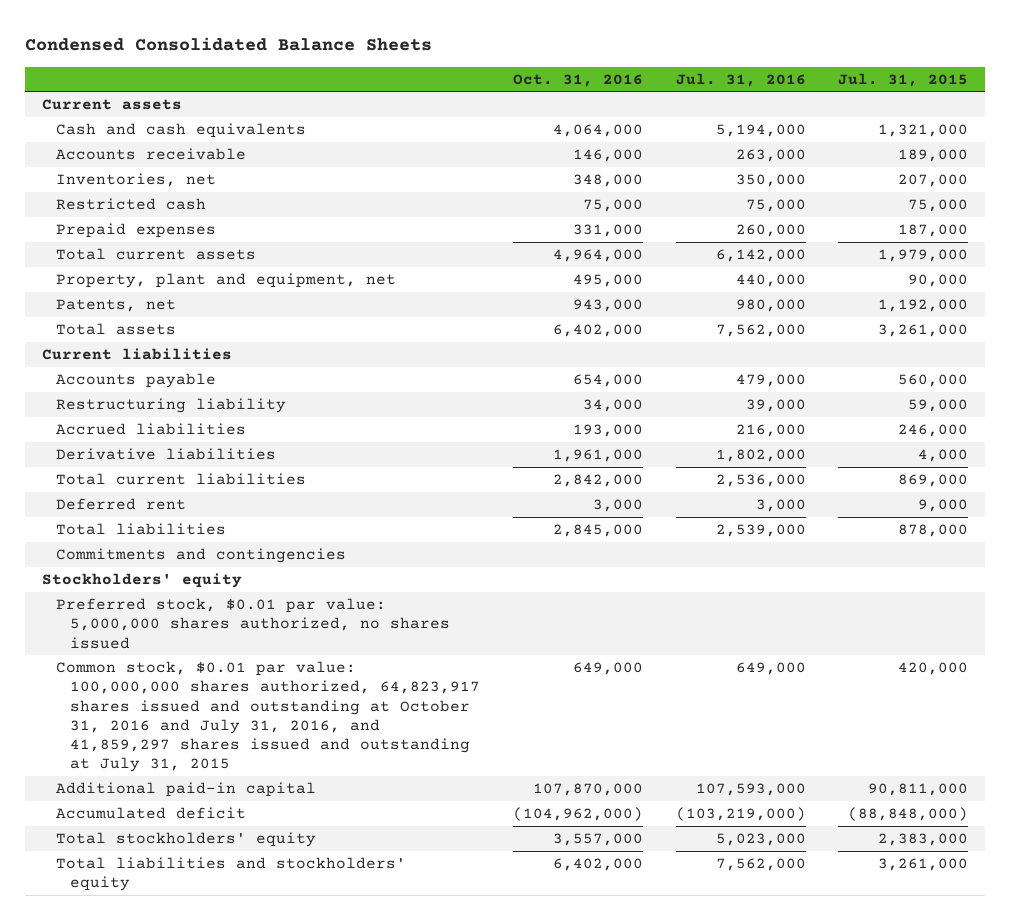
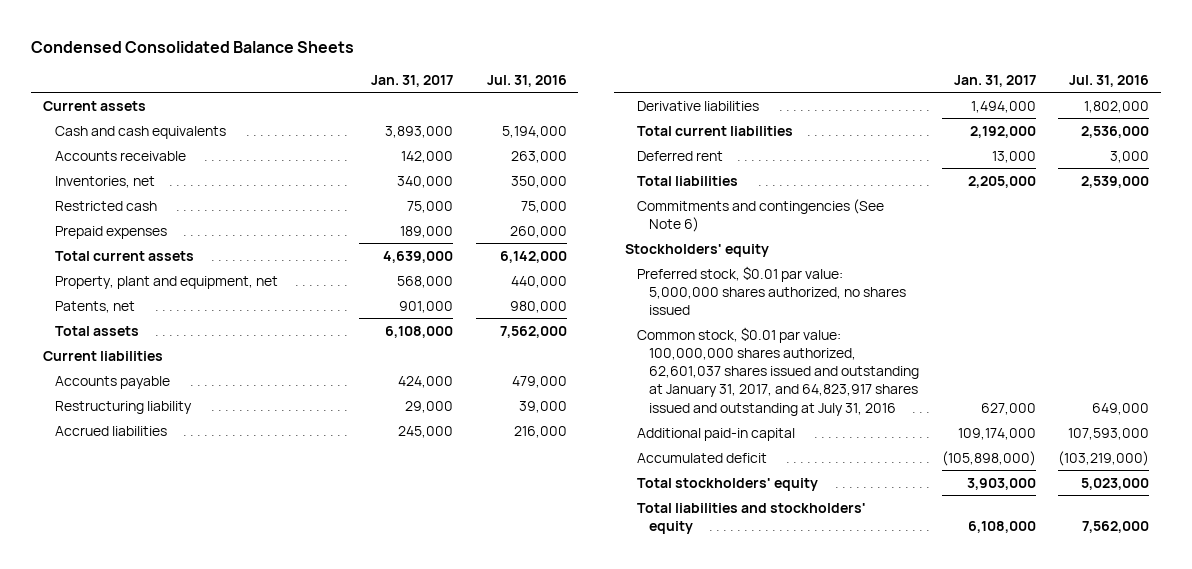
- | Oct. 31, 2016 | Jul. 31, 2016 | Jul. 31, 2015
+ | Jan. 31, 2017 | Jul. 31, 2016
- Commitments and contingencies
+ Commitments and contingencies (See Note 6)
- Common stock, $0.01 par value: 100,000,000 shares authorized, 64,823,917 shares issued and outstanding at October 31, 2016 and July 31, 2016, and 41,859,297 shares issued and outstanding at July 31, 2015 | 649,000 | 649,000 | 420,000
+ Common stock, $0.01 par value: 100,000,000 shares authorized, 62,601,037 shares issued and outstanding at January 31, 2017, and 64,823,917 shares issued and outstanding at July 31, 2016 | 627,000 | 649,000

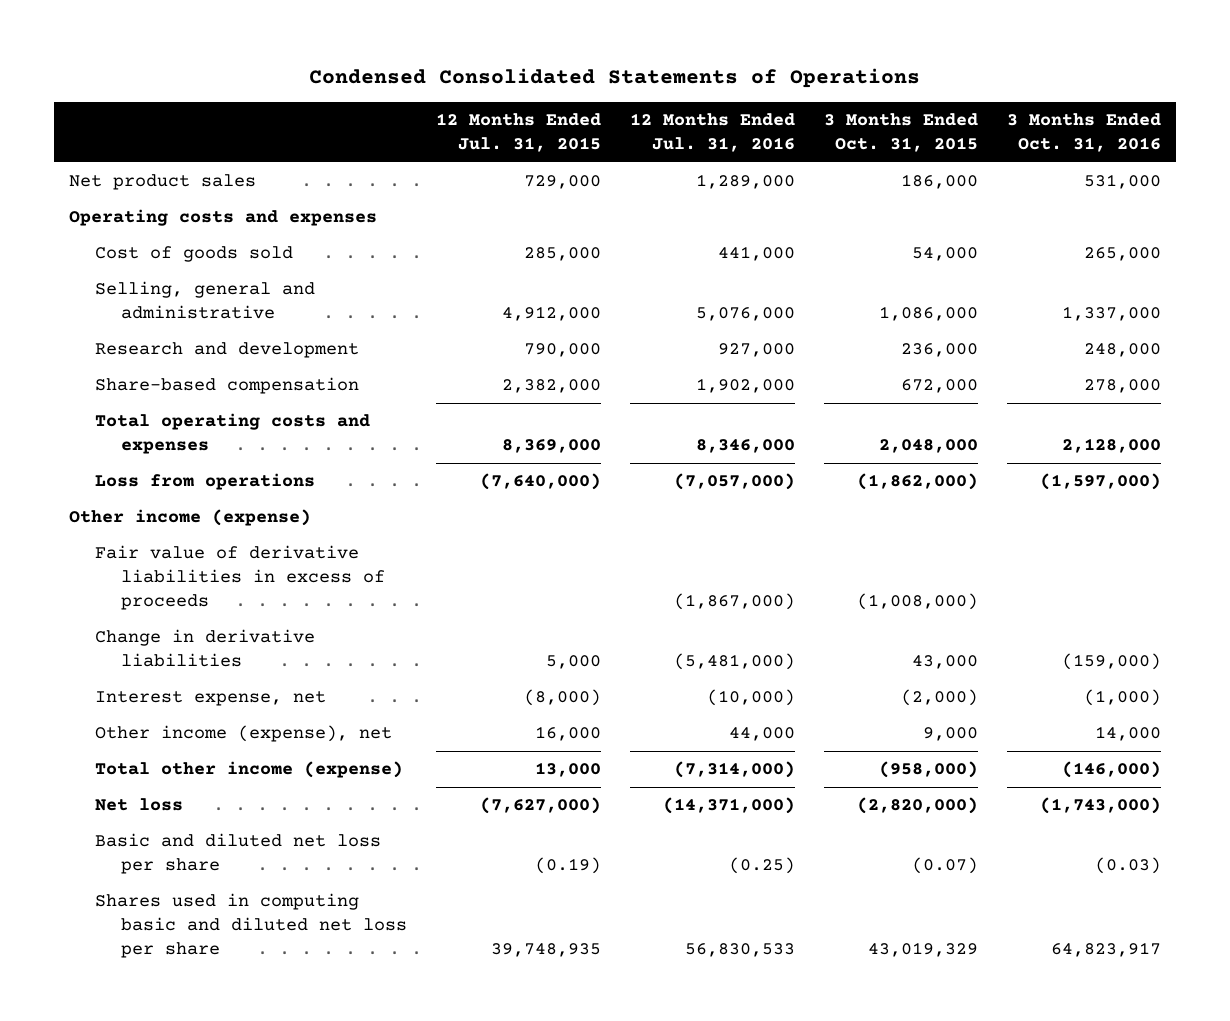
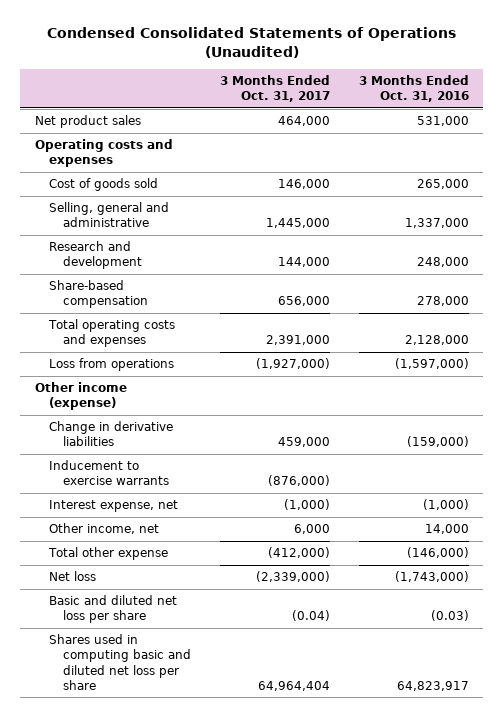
- Condensed Consolidated Statements of Operations
+ Condensed Consolidated Statements of Operations (Unaudited)
- | 12 Months Ended Jul. 31, 2015 | 12 Months Ended Jul. 31, 2016 | 3 Months Ended Oct. 31, 2015 | 3 Months Ended Oct. 31, 2016
+ | 3 Months Ended Oct. 31, 2017 | 3 Months Ended Oct. 31, 2016
- Fair value of derivative liabilities in excess of proceeds | | (1,867,000) | (1,008,000) |
+ Inducement to exercise warrants | (876,000) |
- Other income (expense), net | 16,000 | 44,000 | 9,000 | 14,000
- Total other income (expense) | 13,000 | (7,314,000) | (958,000) | (146,000)
+ Other income, net | 6,000 | 14,000
+ Total other expense | (412,000) | (146,000)

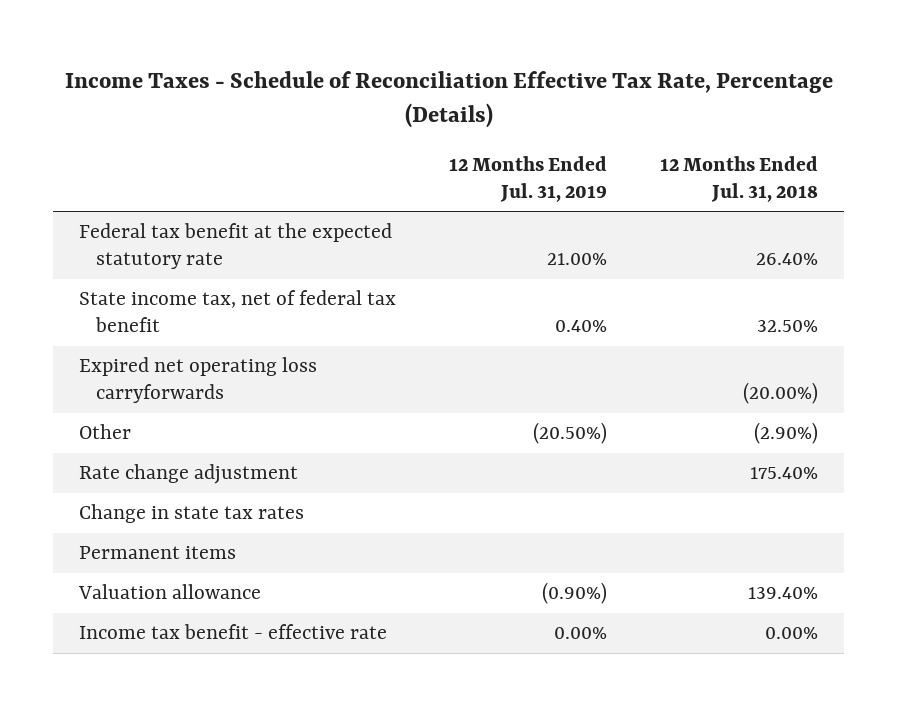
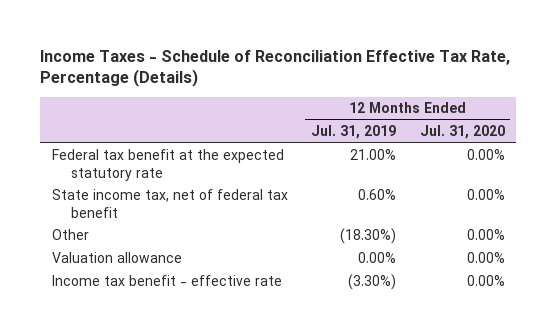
- | 12 Months Ended Jul. 31, 2019 | 12 Months Ended Jul. 31, 2018
+ | 12 Months Ended Jul. 31, 2019 | 12 Months Ended Jul. 31, 2020
- State income tax, net of federal tax benefit | 0.40% | 32.50%
- Expired net operating loss carryforwards | | (20.00%)
- Other | (20.50%) | (2.90%)
- Rate change adjustment | | 175.40%
- Change in state tax rates
- Permanent items
- Valuation allowance | (0.90%) | 139.40%
- Income tax benefit - effective rate | 0.00% | 0.00%
+ State income tax, net of federal tax benefit | 0.60% | 0.00%
+ Other | (18.30%) | 0.00%
+ Valuation allowance | 0.00% | 0.00%
+ Income tax benefit - effective rate | (3.30%) | 0.00%

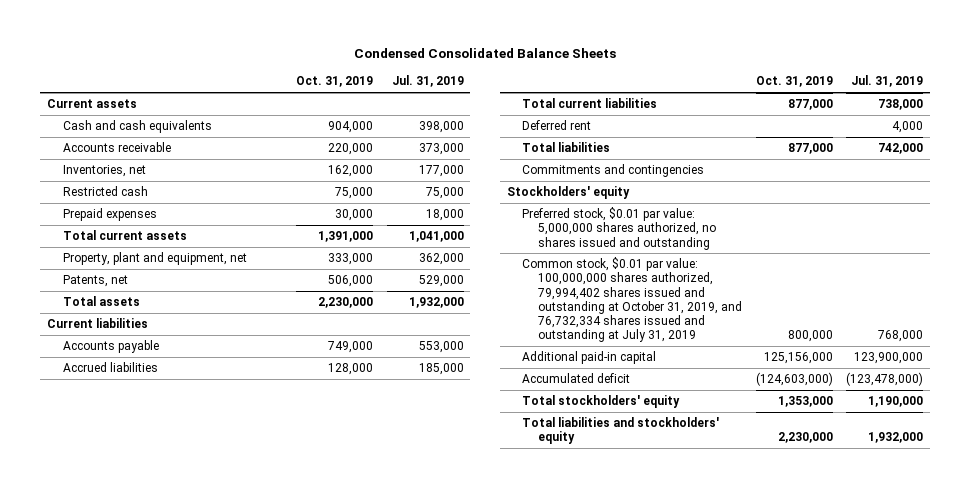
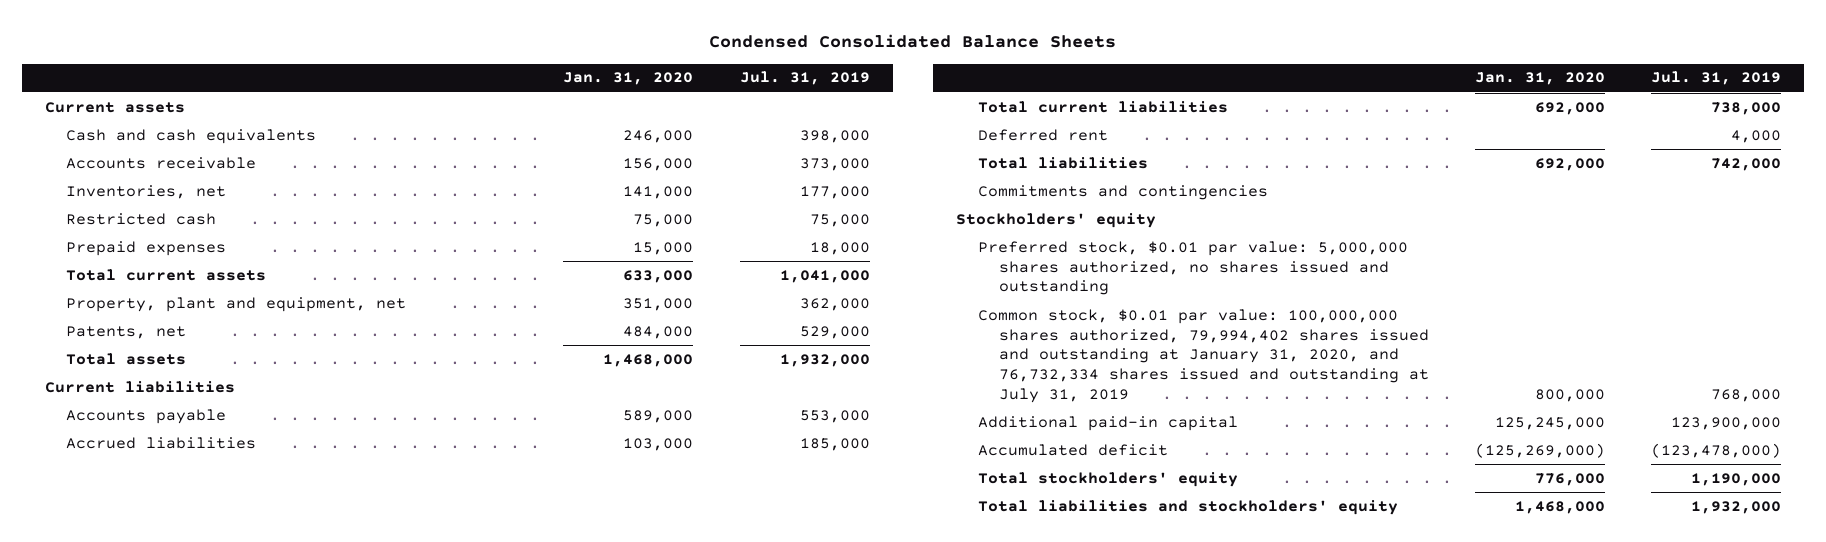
- | Oct. 31, 2019 | Jul. 31, 2019
+ | Jan. 31, 2020 | Jul. 31, 2019
- Common stock, $0.01 par value: 100,000,000 shares authorized, 79,994,402 shares issued and outstanding at October 31, 2019, and 76,732,334 shares issued and outstanding at July 31, 2019 | 800,000 | 768,000
+ Common stock, $0.01 par value: 100,000,000 shares authorized, 79,994,402 shares issued and outstanding at January 31, 2020, and 76,732,334 shares issued and outstanding at July 31, 2019 | 800,000 | 768,000

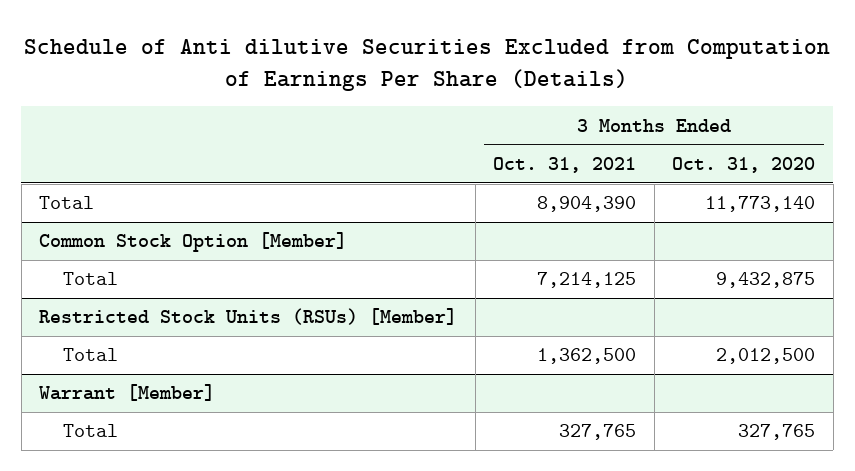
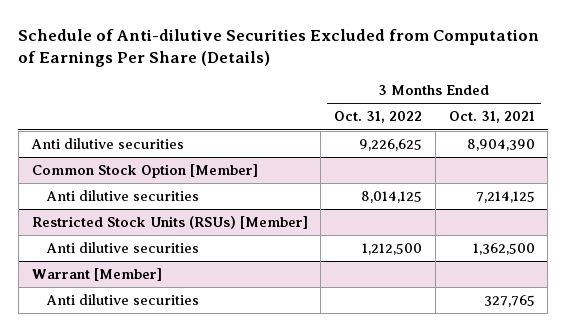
- Schedule of Anti dilutive Securities Excluded from Computation of Earnings Per Share (Details)
+ Schedule of Anti-dilutive Securities Excluded from Computation of Earnings Per Share (Details)
- | 3 Months Ended Oct. 31, 2021 | 3 Months Ended Oct. 31, 2020
+ | 3 Months Ended Oct. 31, 2022 | 3 Months Ended Oct. 31, 2021
- Total | 8,904,390 | 11,773,140
+ Anti dilutive securities | 9,226,625 | 8,904,390
@ Common Stock Option [Member]
- Total | 7,214,125 | 9,432,875
+ Anti dilutive securities | 8,014,125 | 7,214,125
@ Restricted Stock Units (RSUs) [Member]
- Total | 1,362,500 | 2,012,500
+ Anti dilutive securities | 1,212,500 | 1,362,500
@ Warrant [Member]
- Total | 327,765 | 327,765
+ Anti dilutive securities | | 327,765

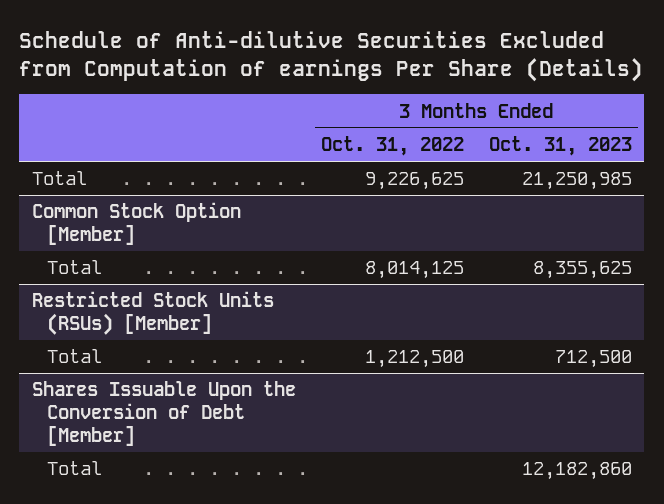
- Schedule of Anti-dilutive Securities Excluded from Computation of Earnings Per Share (Details)
+ Schedule of Anti-dilutive Securities Excluded from Computation of earnings Per Share (Details)
- | 3 Months Ended Oct. 31, 2022 | 3 Months Ended Oct. 31, 2021
+ | 3 Months Ended Oct. 31, 2022 | 3 Months Ended Oct. 31, 2023
- Anti dilutive securities | 9,226,625 | 8,904,390
+ Total | 9,226,625 | 21,250,985
@ Common Stock Option [Member]
- Anti dilutive securities | 8,014,125 | 7,214,125
+ Total | 8,014,125 | 8,355,625
@ Restricted Stock Units (RSUs) [Member]
- Anti dilutive securities | 1,212,500 | 1,362,500
- Warrant [Member]
- Anti dilutive securities | | 327,765
@ Restricted Stock Units (RSUs) [Member]
+ Total | 1,212,500 | 712,500
+ Shares Issuable Upon the Conversion of Debt [Member]
+ Total | | 12,182,860

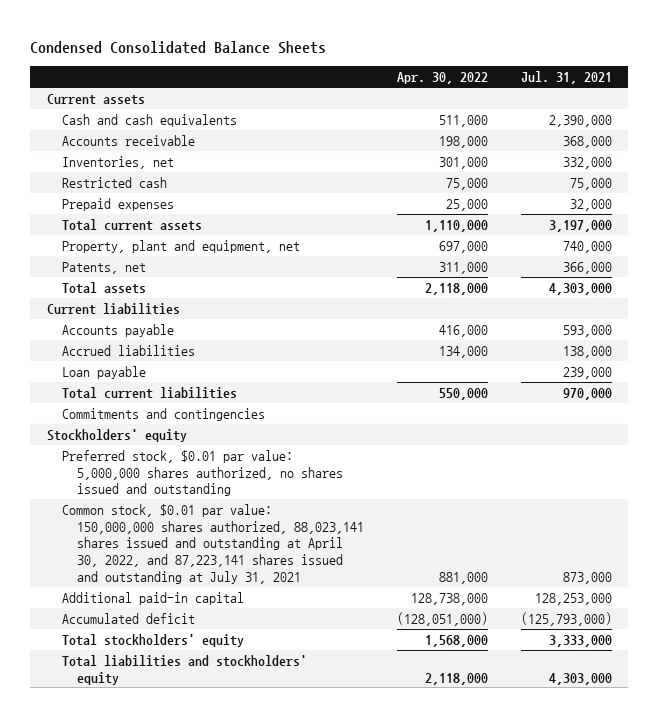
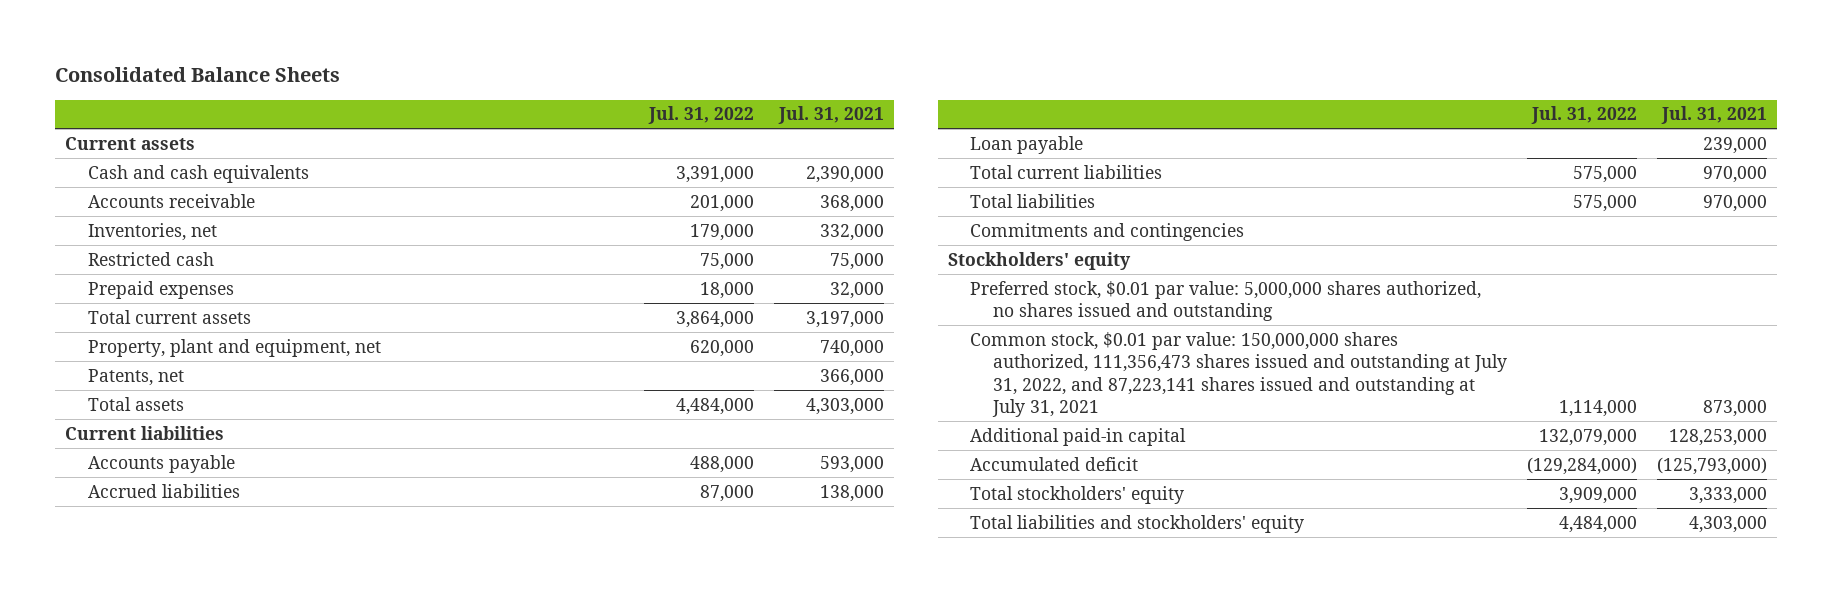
- Condensed Consolidated Balance Sheets
+ Consolidated Balance Sheets
- | Apr. 30, 2022 | Jul. 31, 2021
+ | Jul. 31, 2022 | Jul. 31, 2021
+ Total liabilities | 575,000 | 970,000
- Common stock, $0.01 par value: 150,000,000 shares authorized, 88,023,141 shares issued and outstanding at April 30, 2022, and 87,223,141 shares issued and outstanding at July 31, 2021 | 881,000 | 873,000
+ Common stock, $0.01 par value: 150,000,000 shares authorized, 111,356,473 shares issued and outstanding at July 31, 2022, and 87,223,141 shares issued and outstanding at July 31, 2021 | 1,114,000 | 873,000

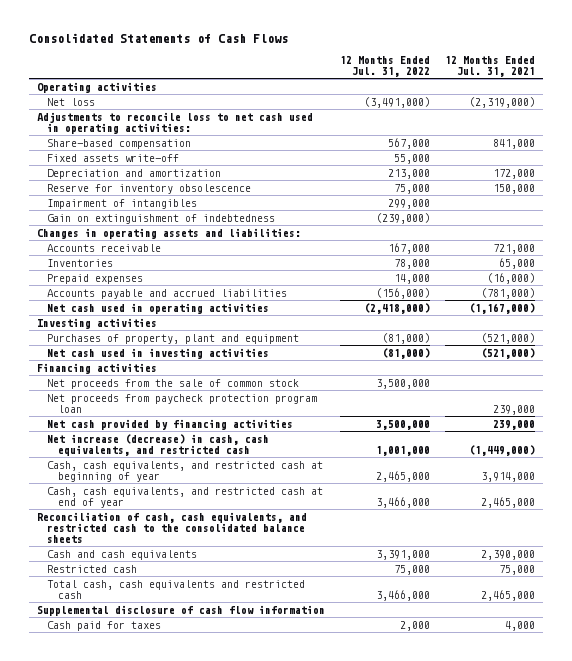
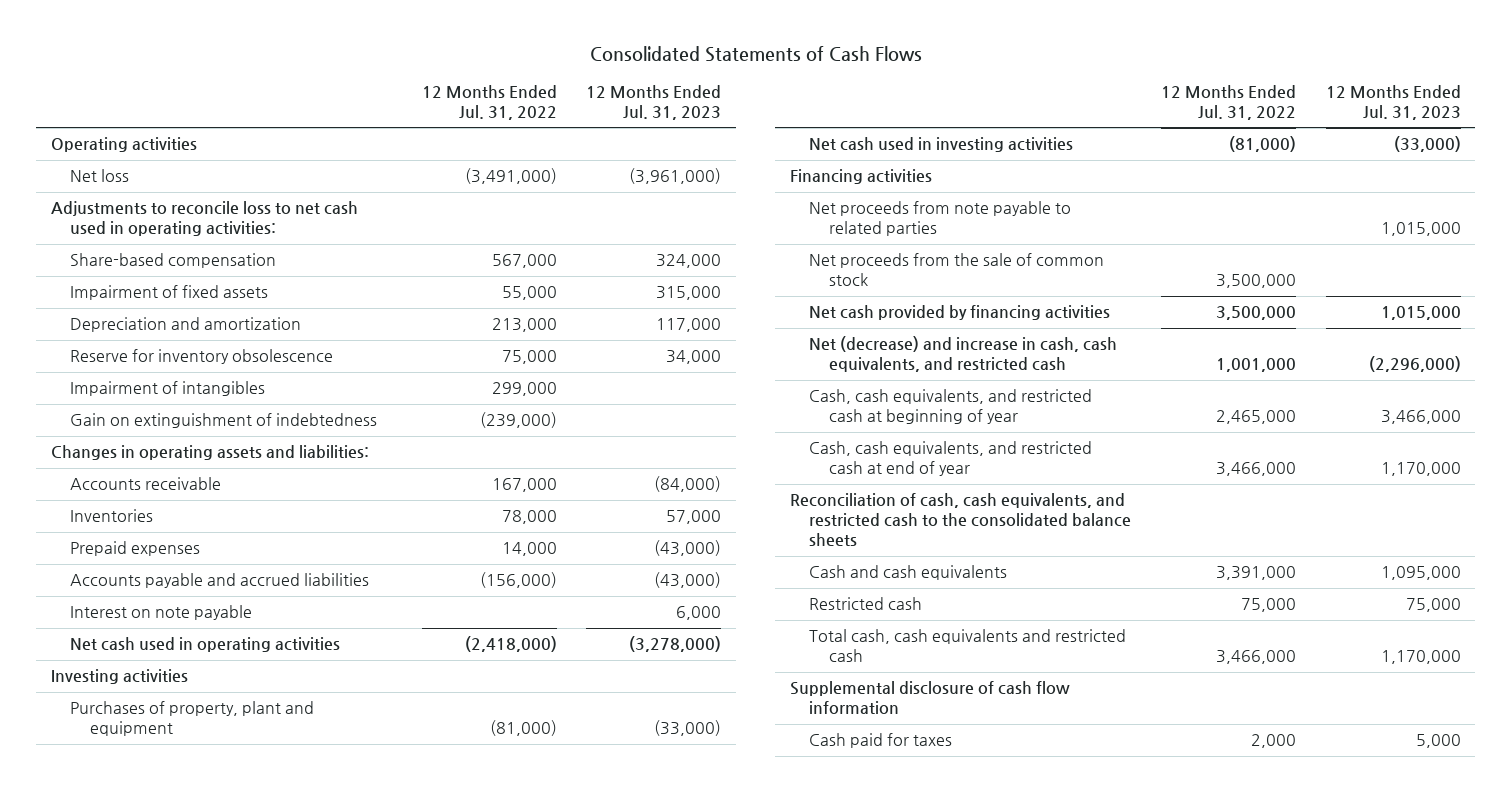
- | 12 Months Ended Jul. 31, 2022 | 12 Months Ended Jul. 31, 2021
+ | 12 Months Ended Jul. 31, 2022 | 12 Months Ended Jul. 31, 2023
- Fixed assets write-off | 55,000 |
+ Impairment of fixed assets | 55,000 | 315,000
+ Interest on note payable | | 6,000
+ Net proceeds from note payable to related parties | | 1,015,000
- Net proceeds from paycheck protection program loan | | 239,000
- Net increase (decrease) in cash, cash equivalents, and restricted cash | 1,001,000 | (1,449,000)
+ Net (decrease) and increase in cash, cash equivalents, and restricted cash | 1,001,000 | (2,296,000)

